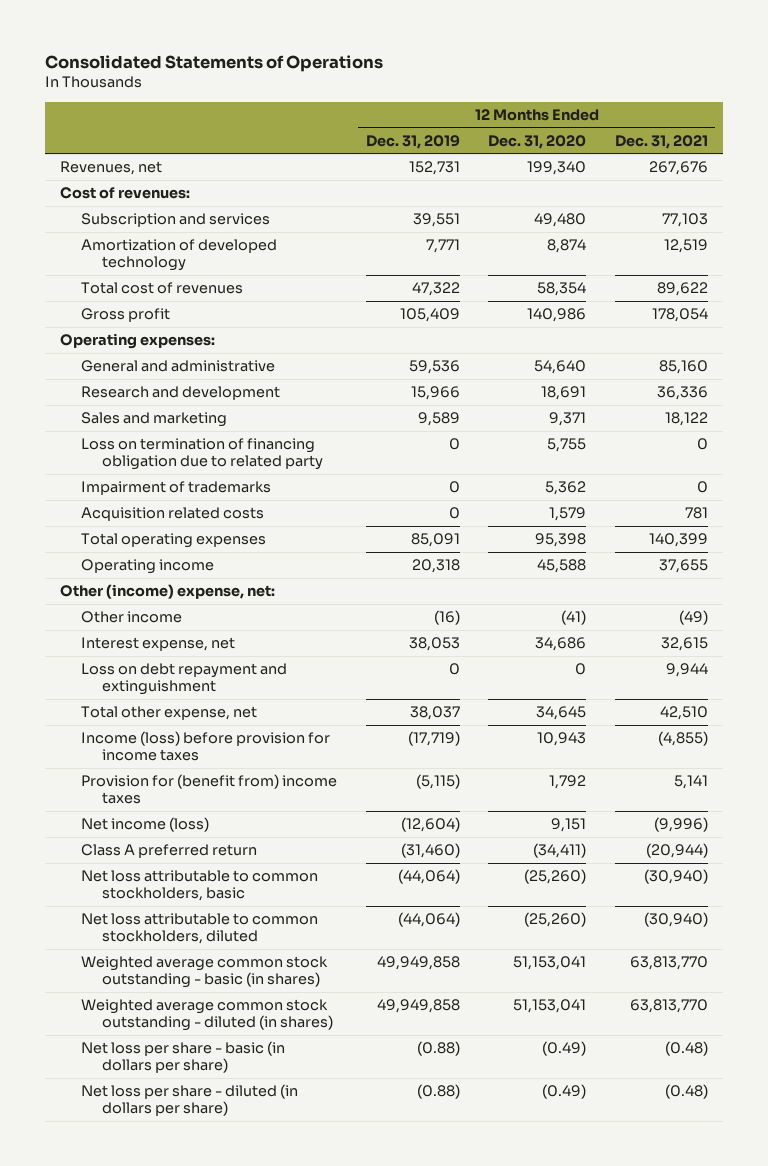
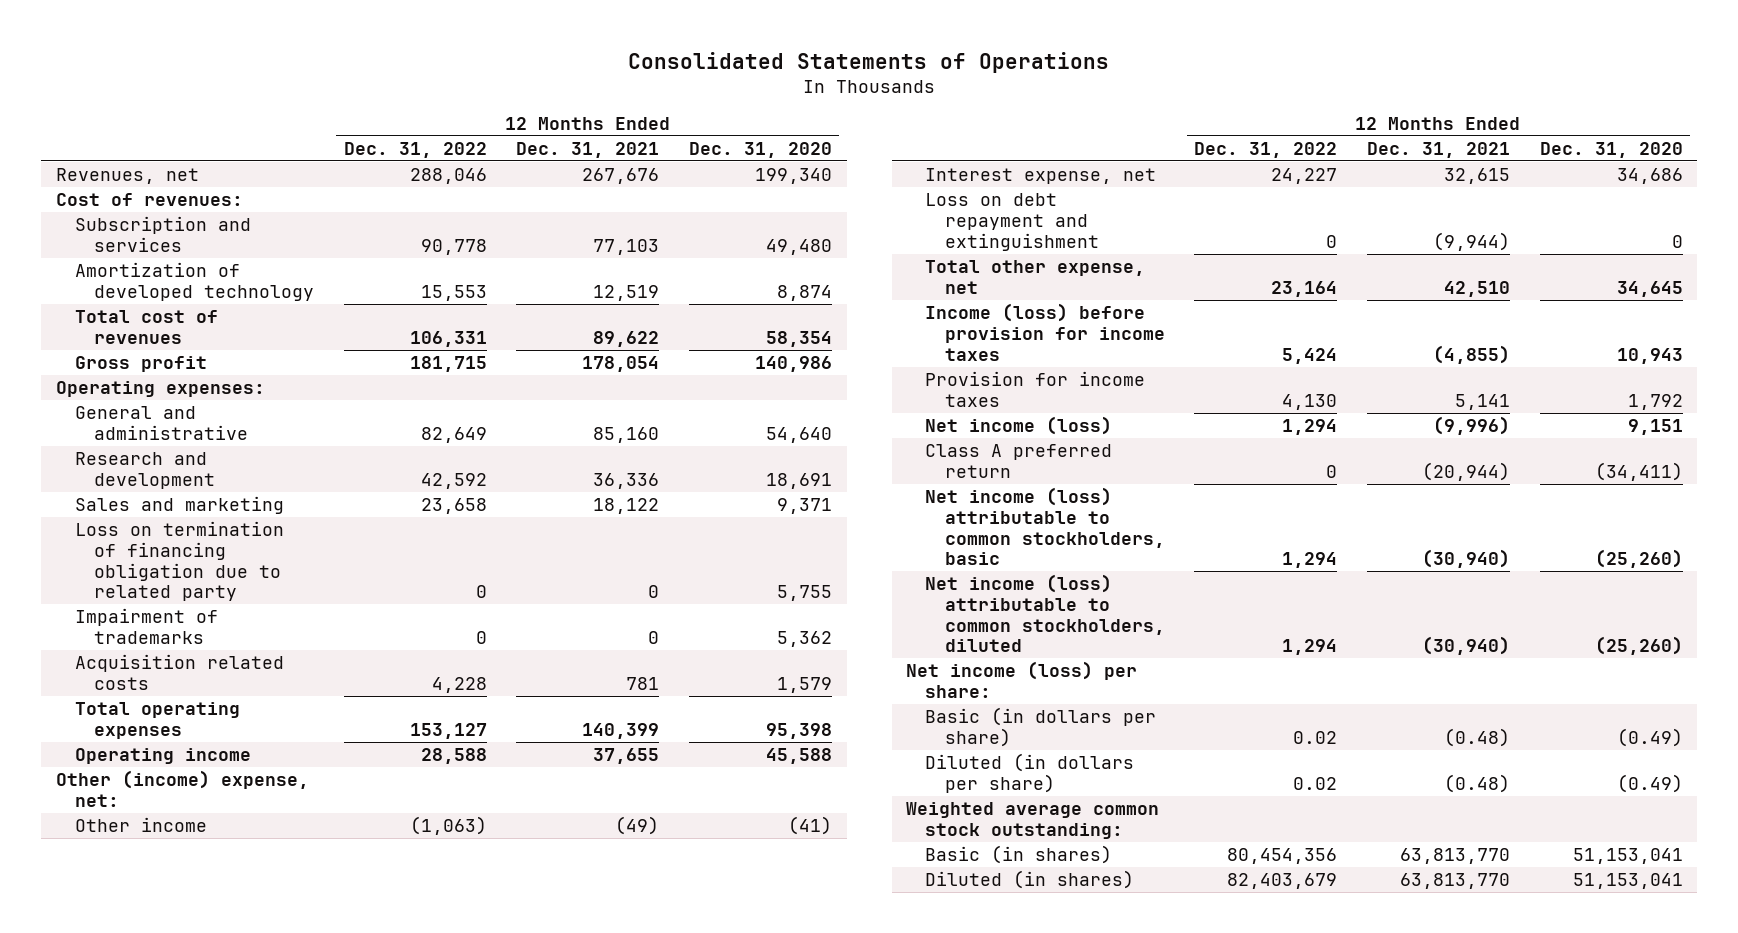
- | 12 Months Ended Dec. 31, 2019 | 12 Months Ended Dec. 31, 2020 | 12 Months Ended Dec. 31, 2021
+ | 12 Months Ended Dec. 31, 2022 | 12 Months Ended Dec. 31, 2021 | 12 Months Ended Dec. 31, 2020
- Loss on debt repayment and extinguishment | 0 | 0 | 9,944
+ Loss on debt repayment and extinguishment | 0 | (9,944) | 0
- Provision for (benefit from) income taxes | (5,115) | 1,792 | 5,141
+ Provision for income taxes | 4,130 | 5,141 | 1,792
- Net loss attributable to common stockholders, basic | (44,064) | (25,260) | (30,940)
- Net loss attributable to common stockholders, diluted | (44,064) | (25,260) | (30,940)
- Weighted average common stock outstanding - basic (in shares) | 49,949,858 | 51,153,041 | 63,813,770
- Weighted average common stock outstanding - diluted (in shares) | 49,949,858 | 51,153,041 | 63,813,770
- Net loss per share - basic (in dollars per share) | (0.88) | (0.49) | (0.48)
- Net loss per share - diluted (in dollars per share) | (0.88) | (0.49) | (0.48)
+ Net income (loss) attributable to common stockholders, basic | 1,294 | (30,940) | (25,260)
+ Net income (loss) attributable to common stockholders, diluted | 1,294 | (30,940) | (25,260)
+ Net income (loss) per share:
+ Basic (in dollars per share) | 0.02 | (0.48) | (0.49)
+ Diluted (in dollars per share) | 0.02 | (0.48) | (0.49)
+ Weighted average common stock outstanding:
+ Basic (in shares) | 80,454,356 | 63,813,770 | 51,153,041
+ Diluted (in shares) | 82,403,679 | 63,813,770 | 51,153,041

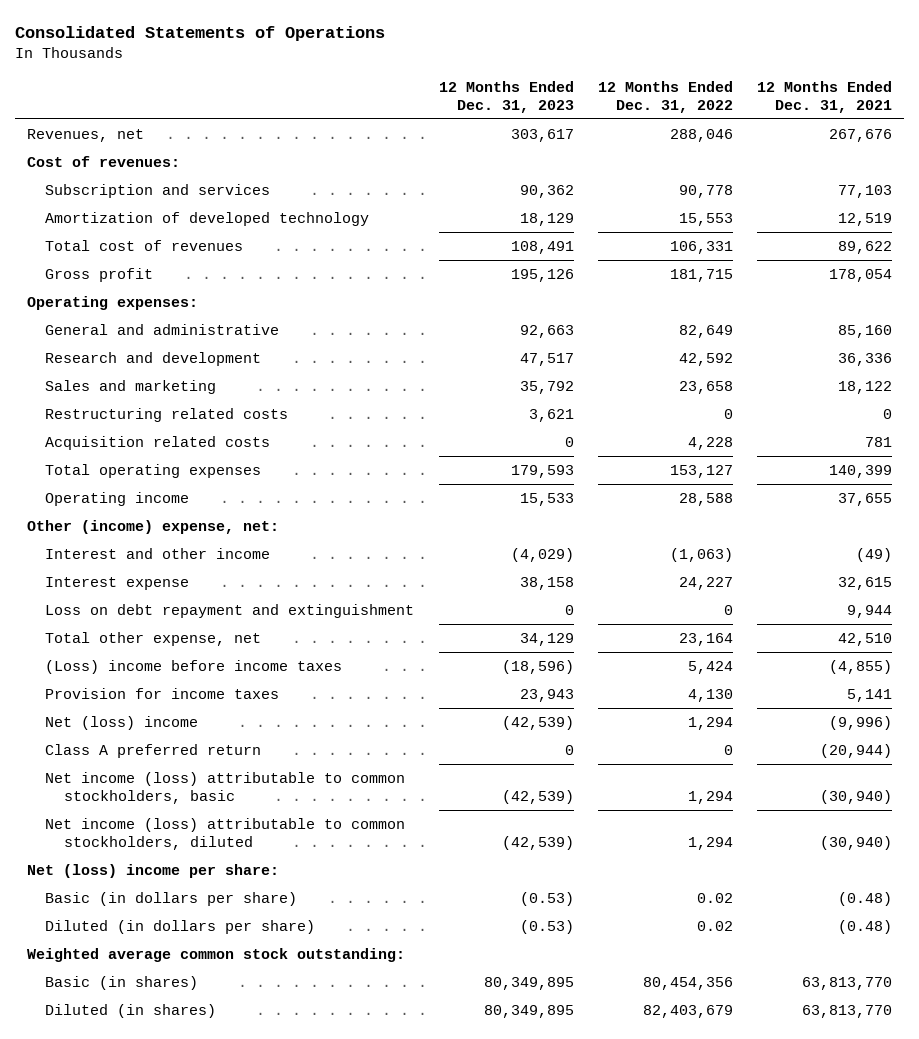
- | 12 Months Ended Dec. 31, 2022 | 12 Months Ended Dec. 31, 2021 | 12 Months Ended Dec. 31, 2020
+ | 12 Months Ended Dec. 31, 2023 | 12 Months Ended Dec. 31, 2022 | 12 Months Ended Dec. 31, 2021
- Loss on termination of financing obligation due to related party | 0 | 0 | 5,755
- Impairment of trademarks | 0 | 0 | 5,362
+ Restructuring related costs | 3,621 | 0 | 0
- Other income | (1,063) | (49) | (41)
- Interest expense, net | 24,227 | 32,615 | 34,686
- Loss on debt repayment and extinguishment | 0 | (9,944) | 0
+ Interest and other income | (4,029) | (1,063) | (49)
+ Interest expense | 38,158 | 24,227 | 32,615
+ Loss on debt repayment and extinguishment | 0 | 0 | 9,944
- Income (loss) before provision for income taxes | 5,424 | (4,855) | 10,943
+ (Loss) income before income taxes | (18,596) | 5,424 | (4,855)
- Net income (loss) | 1,294 | (9,996) | 9,151
+ Net (loss) income | (42,539) | 1,294 | (9,996)
- Net income (loss) per share:
+ Net (loss) income per share:

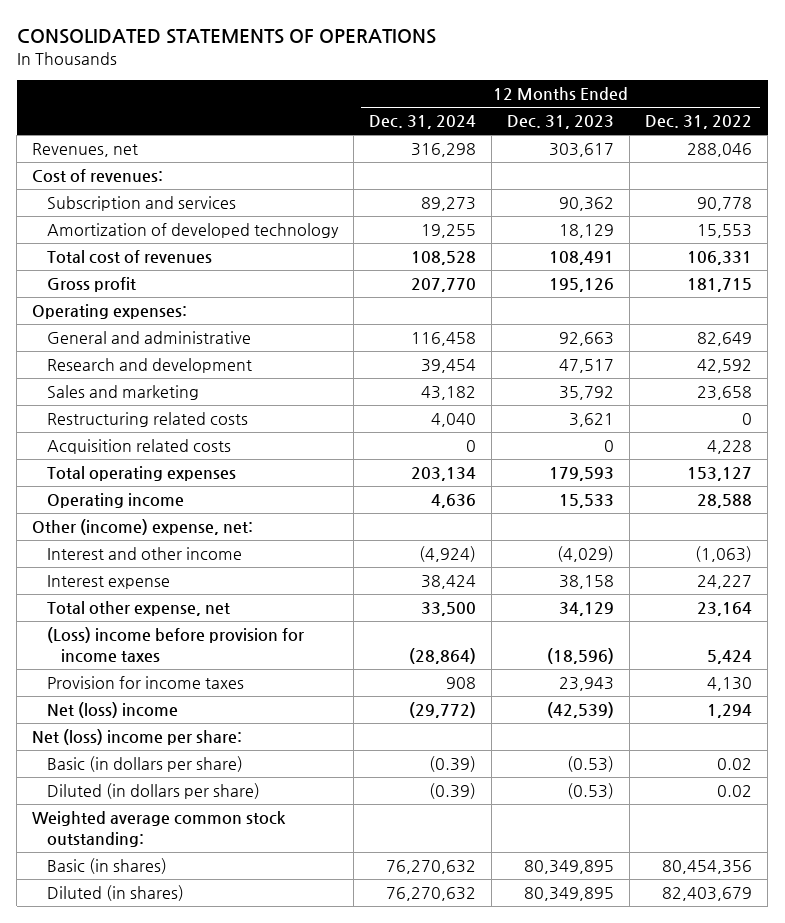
- Consolidated Statements of Operations
+ CONSOLIDATED STATEMENTS OF OPERATIONS
- | 12 Months Ended Dec. 31, 2023 | 12 Months Ended Dec. 31, 2022 | 12 Months Ended Dec. 31, 2021
+ | 12 Months Ended Dec. 31, 2024 | 12 Months Ended Dec. 31, 2023 | 12 Months Ended Dec. 31, 2022
- Loss on debt repayment and extinguishment | 0 | 0 | 9,944
- (Loss) income before income taxes | (18,596) | 5,424 | (4,855)
+ (Loss) income before provision for income taxes | (28,864) | (18,596) | 5,424
- Class A preferred return | 0 | 0 | (20,944)
- Net income (loss) attributable to common stockholders, basic | (42,539) | 1,294 | (30,940)
- Net income (loss) attributable to common stockholders, diluted | (42,539) | 1,294 | (30,940)

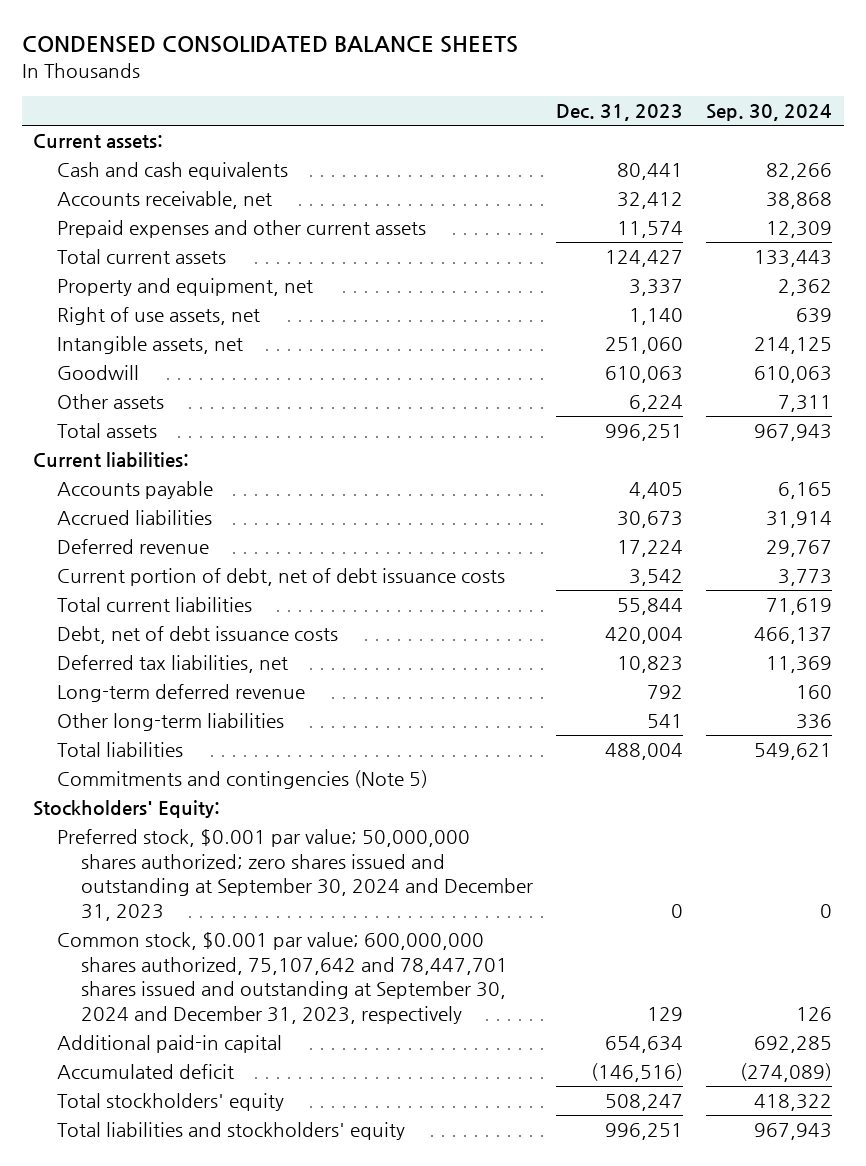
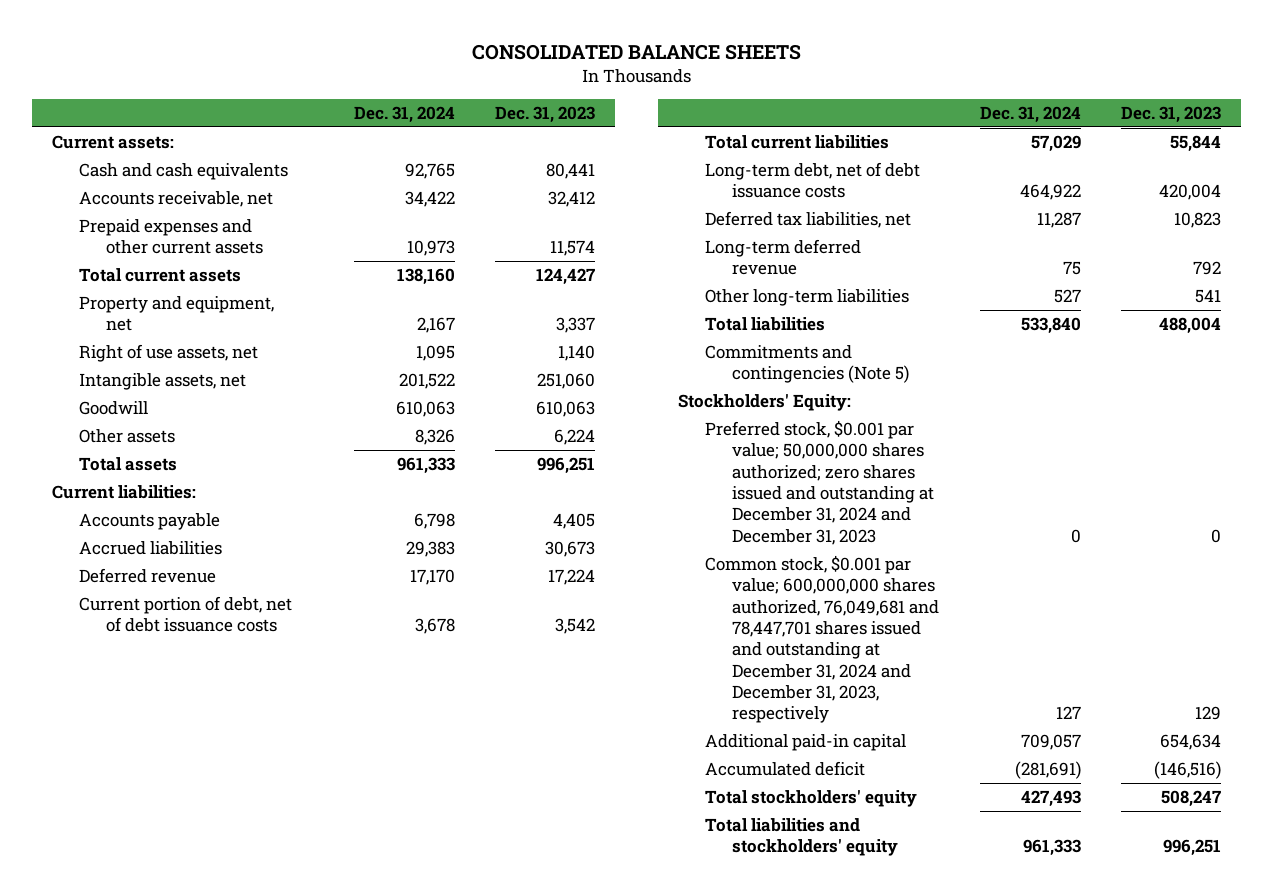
- CONDENSED CONSOLIDATED BALANCE SHEETS
+ CONSOLIDATED BALANCE SHEETS
- | Dec. 31, 2023 | Sep. 30, 2024
+ | Dec. 31, 2024 | Dec. 31, 2023
- Debt, net of debt issuance costs | 420,004 | 466,137
+ Long-term debt, net of debt issuance costs | 464,922 | 420,004
- Preferred stock, $0.001 par value; 50,000,000 shares authorized; zero shares issued and outstanding at September 30, 2024 and December 31, 2023 | 0 | 0
- Common stock, $0.001 par value; 600,000,000 shares authorized, 75,107,642 and 78,447,701 shares issued and outstanding at September 30, 2024 and December 31, 2023, respectively | 129 | 126
+ Preferred stock, $0.001 par value; 50,000,000 shares authorized; zero shares issued and outstanding at December 31, 2024 and December 31, 2023 | 0 | 0
+ Common stock, $0.001 par value; 600,000,000 shares authorized, 76,049,681 and 78,447,701 shares issued and outstanding at December 31, 2024 and December 31, 2023, respectively | 127 | 129

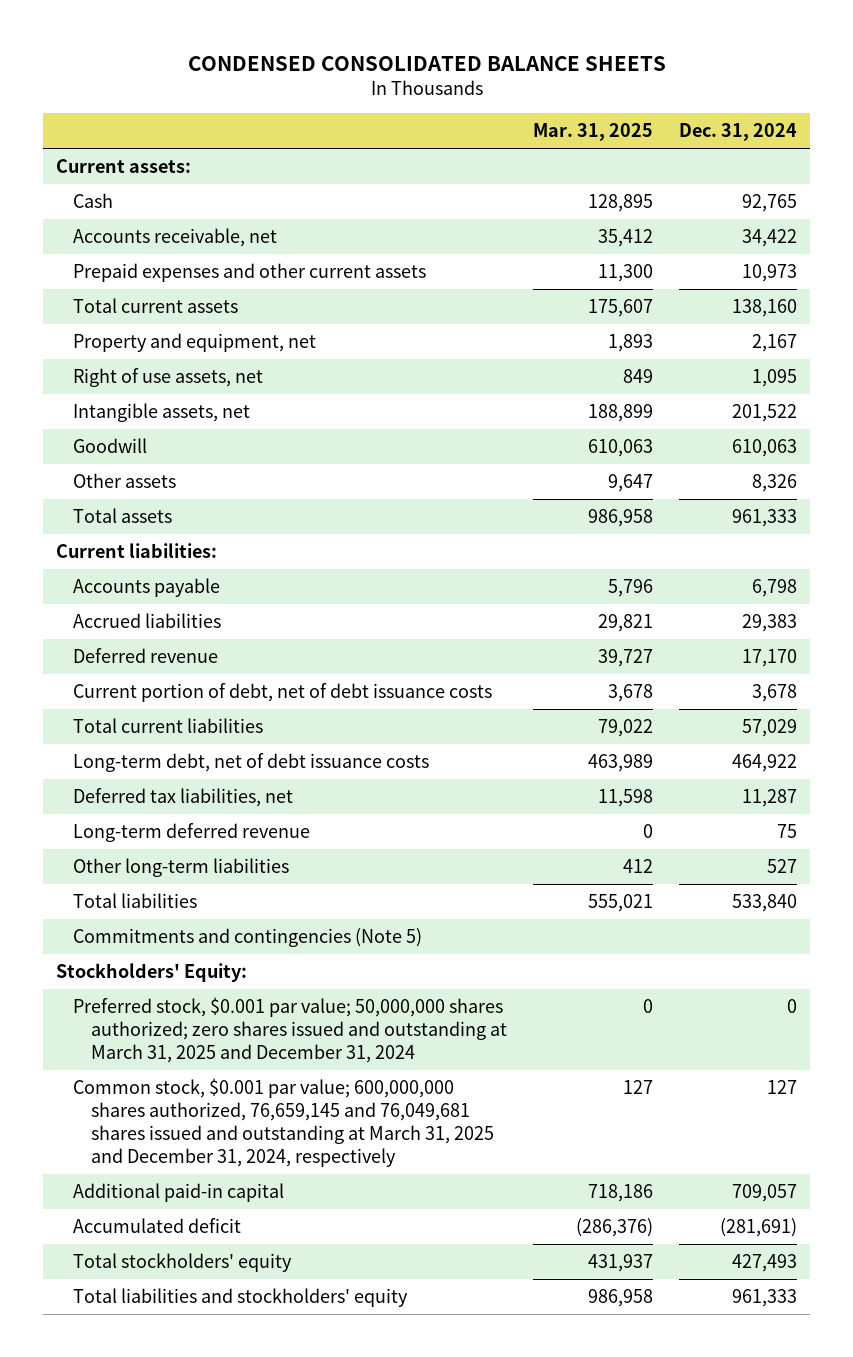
- CONSOLIDATED BALANCE SHEETS
+ CONDENSED CONSOLIDATED BALANCE SHEETS
- | Dec. 31, 2024 | Dec. 31, 2023
+ | Mar. 31, 2025 | Dec. 31, 2024
- Cash and cash equivalents | 92,765 | 80,441
+ Cash | 128,895 | 92,765
- Preferred stock, $0.001 par value; 50,000,000 shares authorized; zero shares issued and outstanding at December 31, 2024 and December 31, 2023 | 0 | 0
- Common stock, $0.001 par value; 600,000,000 shares authorized, 76,049,681 and 78,447,701 shares issued and outstanding at December 31, 2024 and December 31, 2023, respectively | 127 | 129
+ Preferred stock, $0.001 par value; 50,000,000 shares authorized; zero shares issued and outstanding at March 31, 2025 and December 31, 2024 | 0 | 0
+ Common stock, $0.001 par value; 600,000,000 shares authorized, 76,659,145 and 76,049,681 shares issued and outstanding at March 31, 2025 and December 31, 2024, respectively | 127 | 127

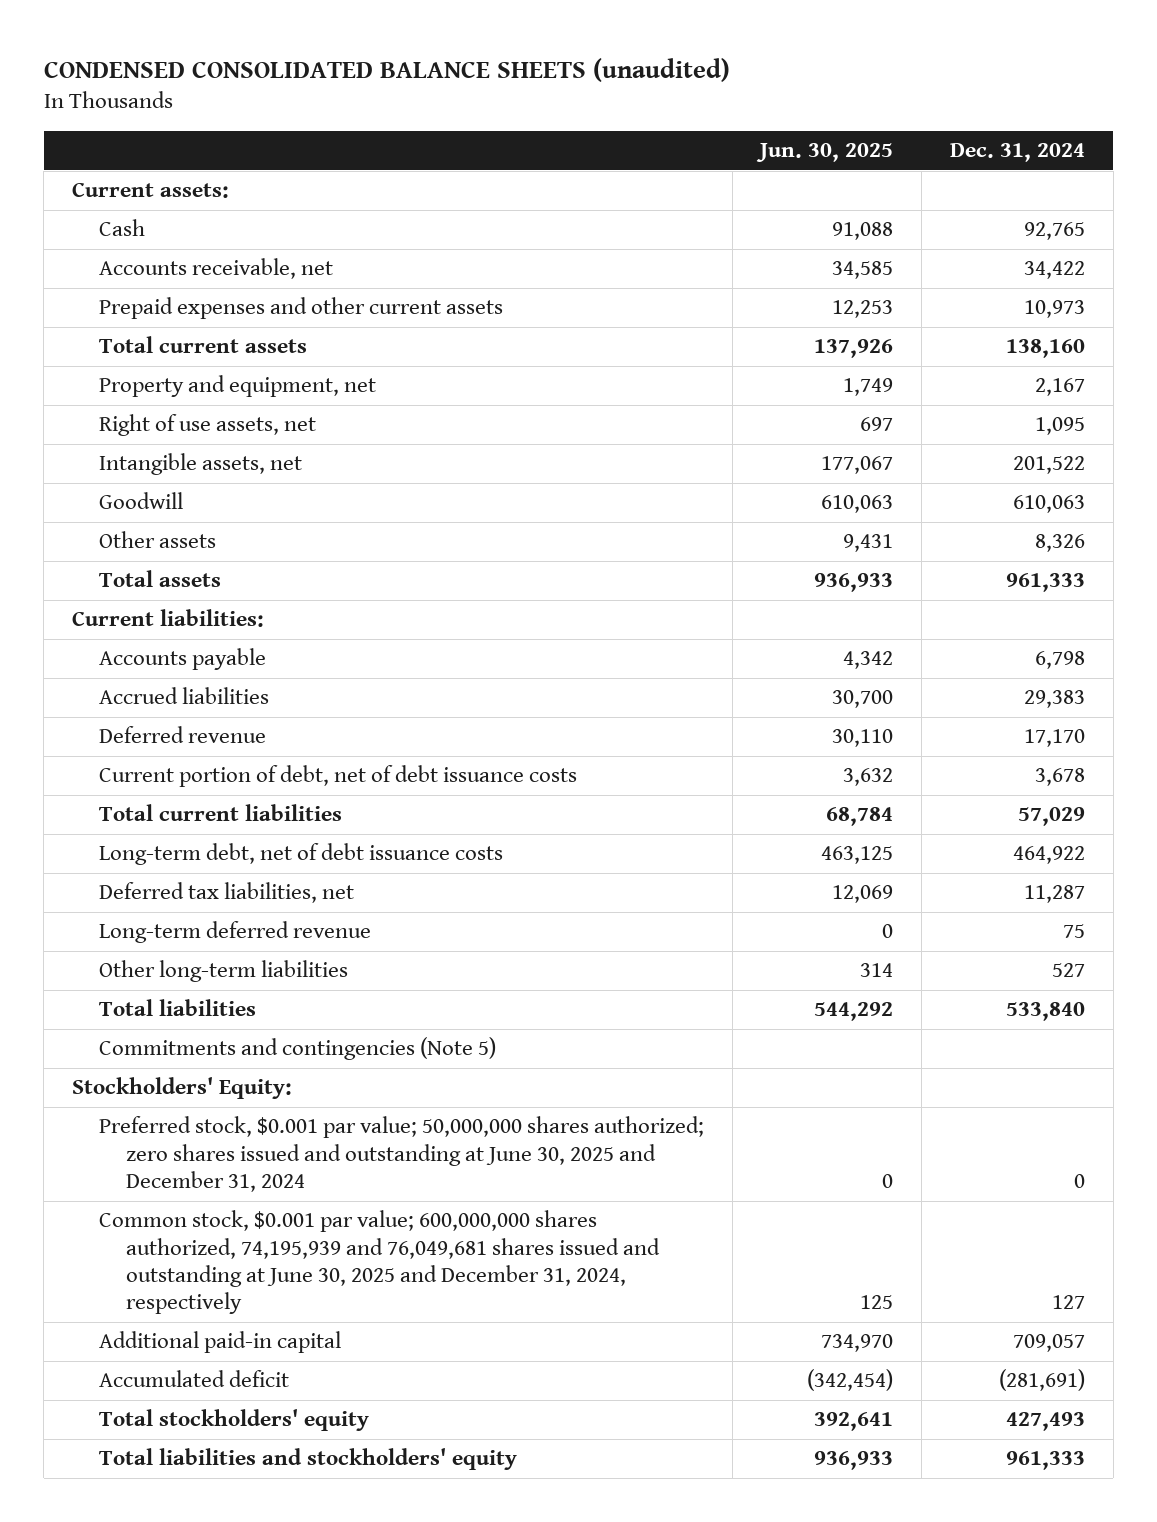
- CONDENSED CONSOLIDATED BALANCE SHEETS
+ CONDENSED CONSOLIDATED BALANCE SHEETS (unaudited)
- | Mar. 31, 2025 | Dec. 31, 2024
+ | Jun. 30, 2025 | Dec. 31, 2024
- Preferred stock, $0.001 par value; 50,000,000 shares authorized; zero shares issued and outstanding at March 31, 2025 and December 31, 2024 | 0 | 0
- Common stock, $0.001 par value; 600,000,000 shares authorized, 76,659,145 and 76,049,681 shares issued and outstanding at March 31, 2025 and December 31, 2024, respectively | 127 | 127
+ Preferred stock, $0.001 par value; 50,000,000 shares authorized; zero shares issued and outstanding at June 30, 2025 and December 31, 2024 | 0 | 0
+ Common stock, $0.001 par value; 600,000,000 shares authorized, 74,195,939 and 76,049,681 shares issued and outstanding at June 30, 2025 and December 31, 2024, respectively | 125 | 127

